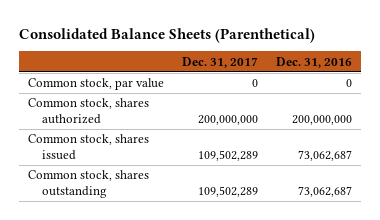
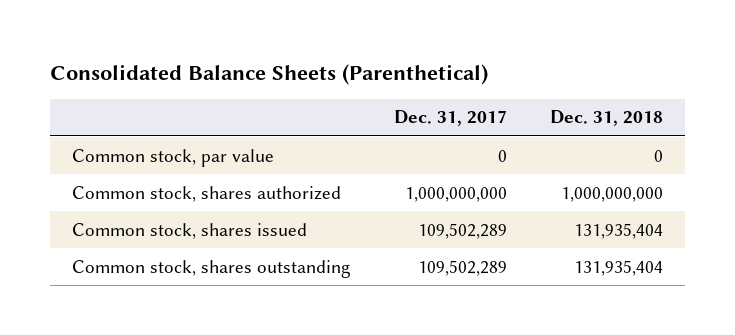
- | Dec. 31, 2017 | Dec. 31, 2016
+ | Dec. 31, 2017 | Dec. 31, 2018
- Common stock, shares authorized | 200,000,000 | 200,000,000
+ Common stock, shares authorized | 1,000,000,000 | 1,000,000,000

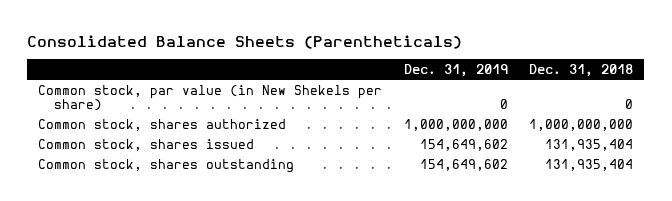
- Consolidated Balance Sheets (Parenthetical)
+ Consolidated Balance Sheets (Parentheticals)
- | Dec. 31, 2017 | Dec. 31, 2018
+ | Dec. 31, 2019 | Dec. 31, 2018
- Common stock, par value | 0 | 0
+ Common stock, par value (in New Shekels per share) | 0 | 0

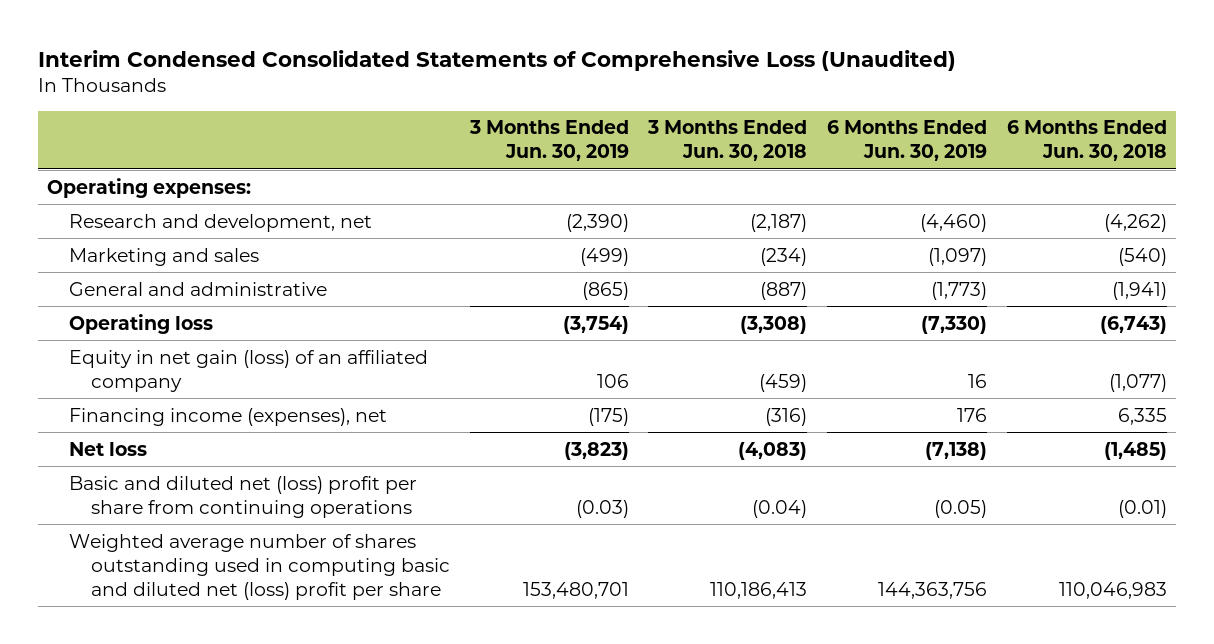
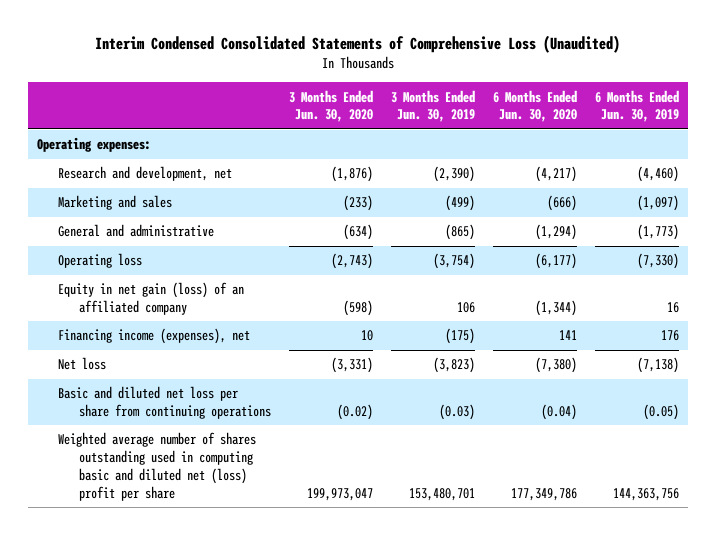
- | 3 Months Ended Jun. 30, 2019 | 3 Months Ended Jun. 30, 2018 | 6 Months Ended Jun. 30, 2019 | 6 Months Ended Jun. 30, 2018
+ | 3 Months Ended Jun. 30, 2020 | 3 Months Ended Jun. 30, 2019 | 6 Months Ended Jun. 30, 2020 | 6 Months Ended Jun. 30, 2019
- Basic and diluted net (loss) profit per share from continuing operations | (0.03) | (0.04) | (0.05) | (0.01)
+ Basic and diluted net loss per share from continuing operations | (0.02) | (0.03) | (0.04) | (0.05)

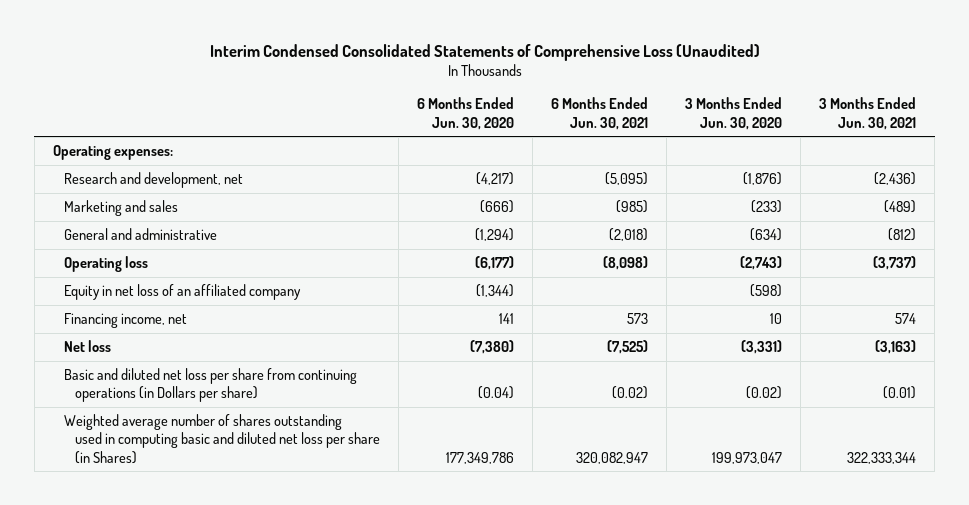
- | 3 Months Ended Jun. 30, 2020 | 3 Months Ended Jun. 30, 2019 | 6 Months Ended Jun. 30, 2020 | 6 Months Ended Jun. 30, 2019
+ | 6 Months Ended Jun. 30, 2020 | 6 Months Ended Jun. 30, 2021 | 3 Months Ended Jun. 30, 2020 | 3 Months Ended Jun. 30, 2021
- Equity in net gain (loss) of an affiliated company | (598) | 106 | (1,344) | 16
- Financing income (expenses), net | 10 | (175) | 141 | 176
+ Equity in net loss of an affiliated company | (1,344) | | (598) |
+ Financing income, net | 141 | 573 | 10 | 574
- Basic and diluted net loss per share from continuing operations | (0.02) | (0.03) | (0.04) | (0.05)
- Weighted average number of shares outstanding used in computing basic and diluted net (loss) profit per share | 199,973,047 | 153,480,701 | 177,349,786 | 144,363,756
+ Basic and diluted net loss per share from continuing operations (in Dollars per share) | (0.04) | (0.02) | (0.02) | (0.01)
+ Weighted average number of shares outstanding used in computing basic and diluted net loss per share (in Shares) | 177,349,786 | 320,082,947 | 199,973,047 | 322,333,344

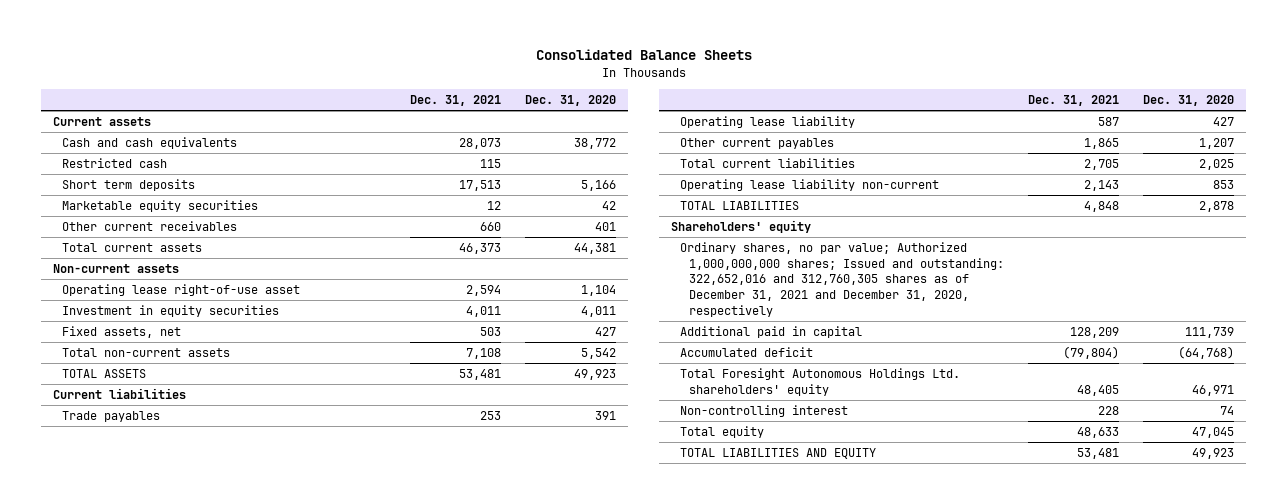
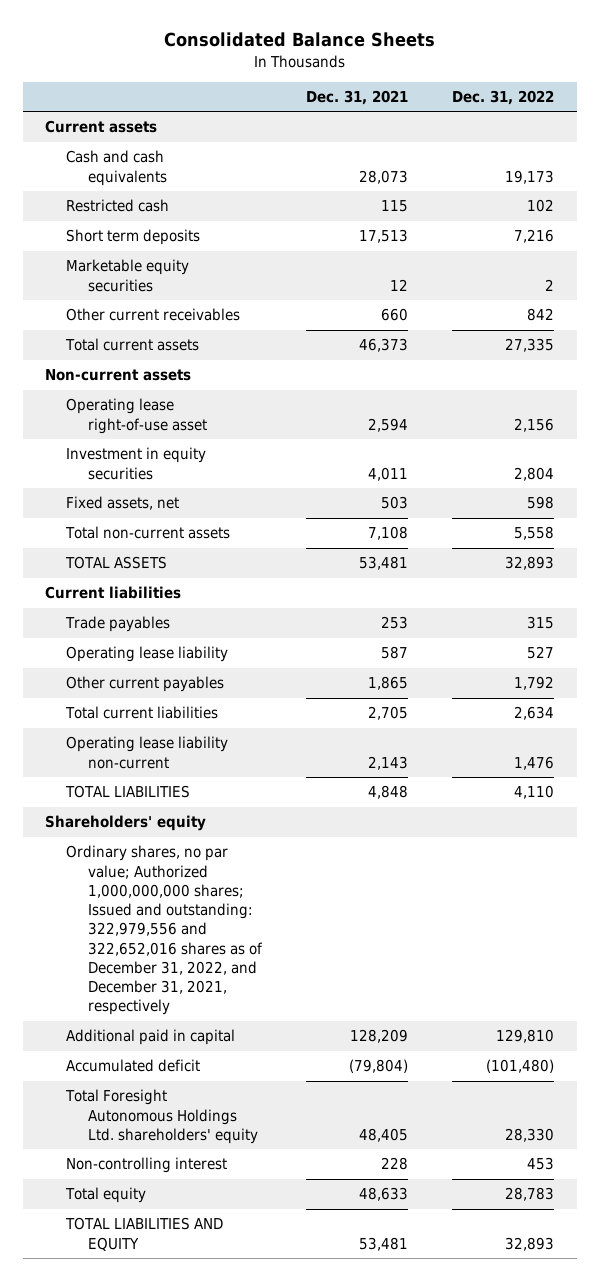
- | Dec. 31, 2021 | Dec. 31, 2020
+ | Dec. 31, 2021 | Dec. 31, 2022
- Ordinary shares, no par value; Authorized 1,000,000,000 shares; Issued and outstanding: 322,652,016 and 312,760,305 shares as of December 31, 2021 and December 31, 2020, respectively
+ Ordinary shares, no par value; Authorized 1,000,000,000 shares; Issued and outstanding: 322,979,556 and 322,652,016 shares as of December 31, 2022, and December 31, 2021, respectively

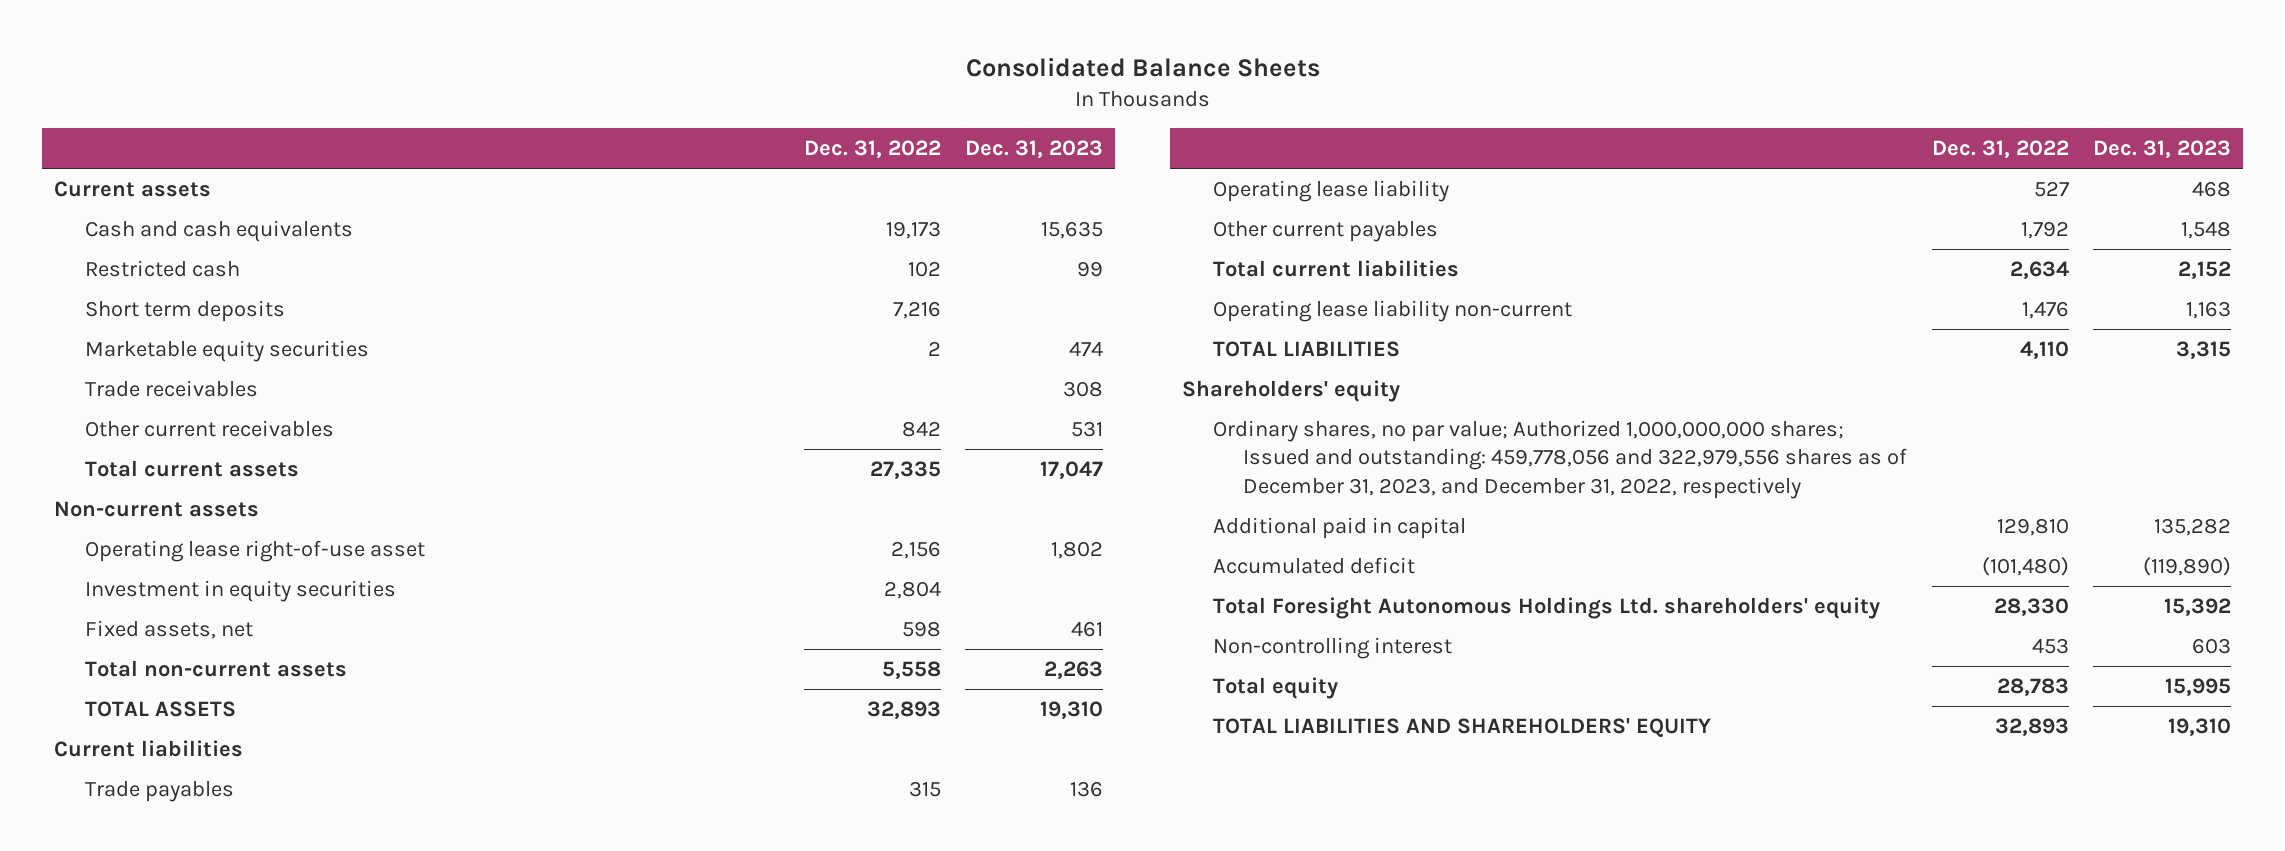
- | Dec. 31, 2021 | Dec. 31, 2022
+ | Dec. 31, 2022 | Dec. 31, 2023
+ Trade receivables | | 308
- Ordinary shares, no par value; Authorized 1,000,000,000 shares; Issued and outstanding: 322,979,556 and 322,652,016 shares as of December 31, 2022, and December 31, 2021, respectively
+ Ordinary shares, no par value; Authorized 1,000,000,000 shares; Issued and outstanding: 459,778,056 and 322,979,556 shares as of December 31, 2023, and December 31, 2022, respectively
- TOTAL LIABILITIES AND EQUITY | 53,481 | 32,893
+ TOTAL LIABILITIES AND SHAREHOLDERS' EQUITY | 32,893 | 19,310

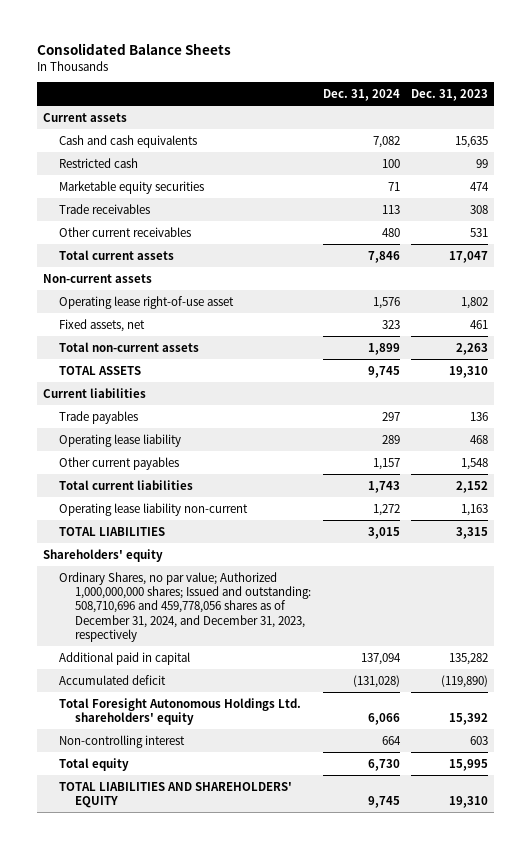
- | Dec. 31, 2022 | Dec. 31, 2023
+ | Dec. 31, 2024 | Dec. 31, 2023
- Short term deposits | 7,216 |
- Investment in equity securities | 2,804 |
- Ordinary shares, no par value; Authorized 1,000,000,000 shares; Issued and outstanding: 459,778,056 and 322,979,556 shares as of December 31, 2023, and December 31, 2022, respectively
+ Ordinary Shares, no par value; Authorized 1,000,000,000 shares; Issued and outstanding: 508,710,696 and 459,778,056 shares as of December 31, 2024, and December 31, 2023, respectively

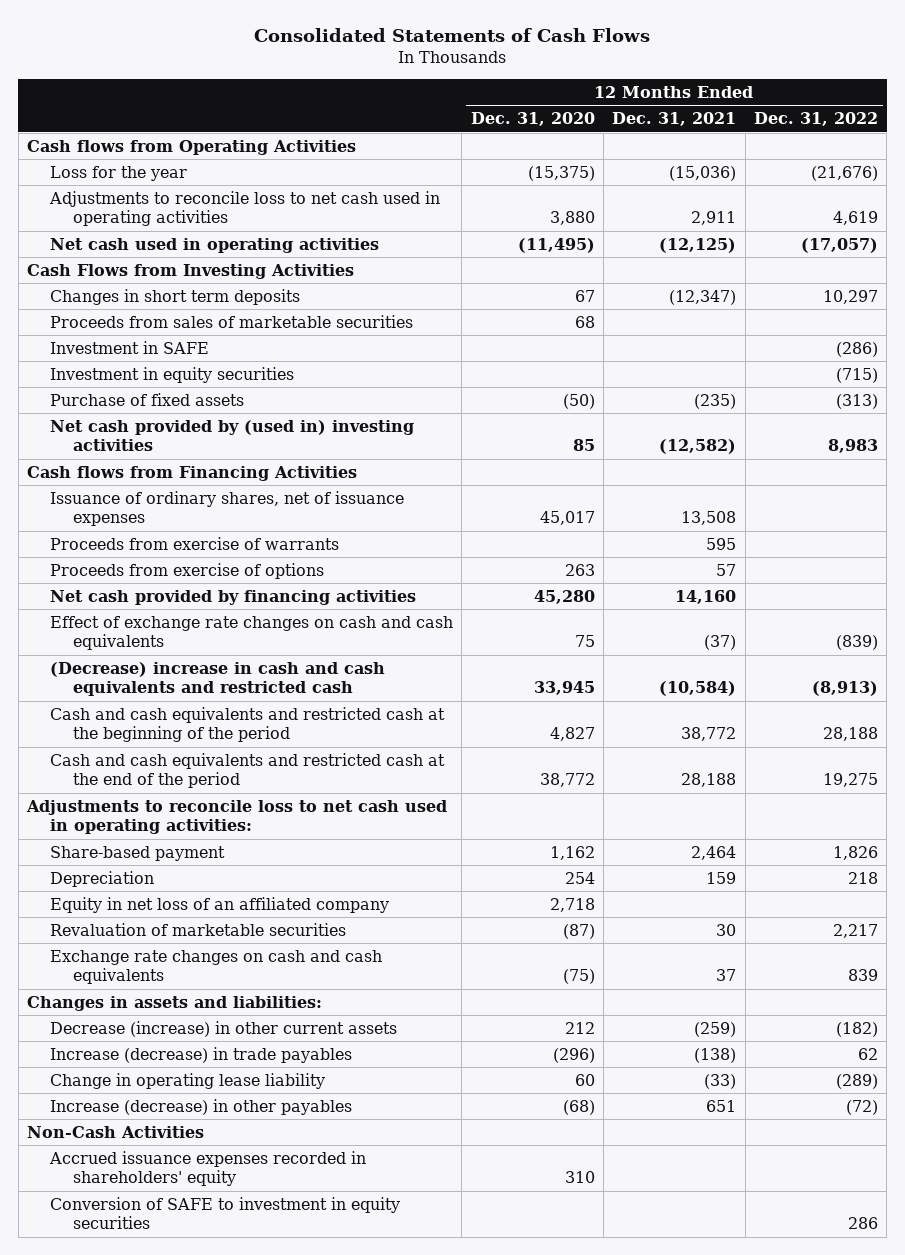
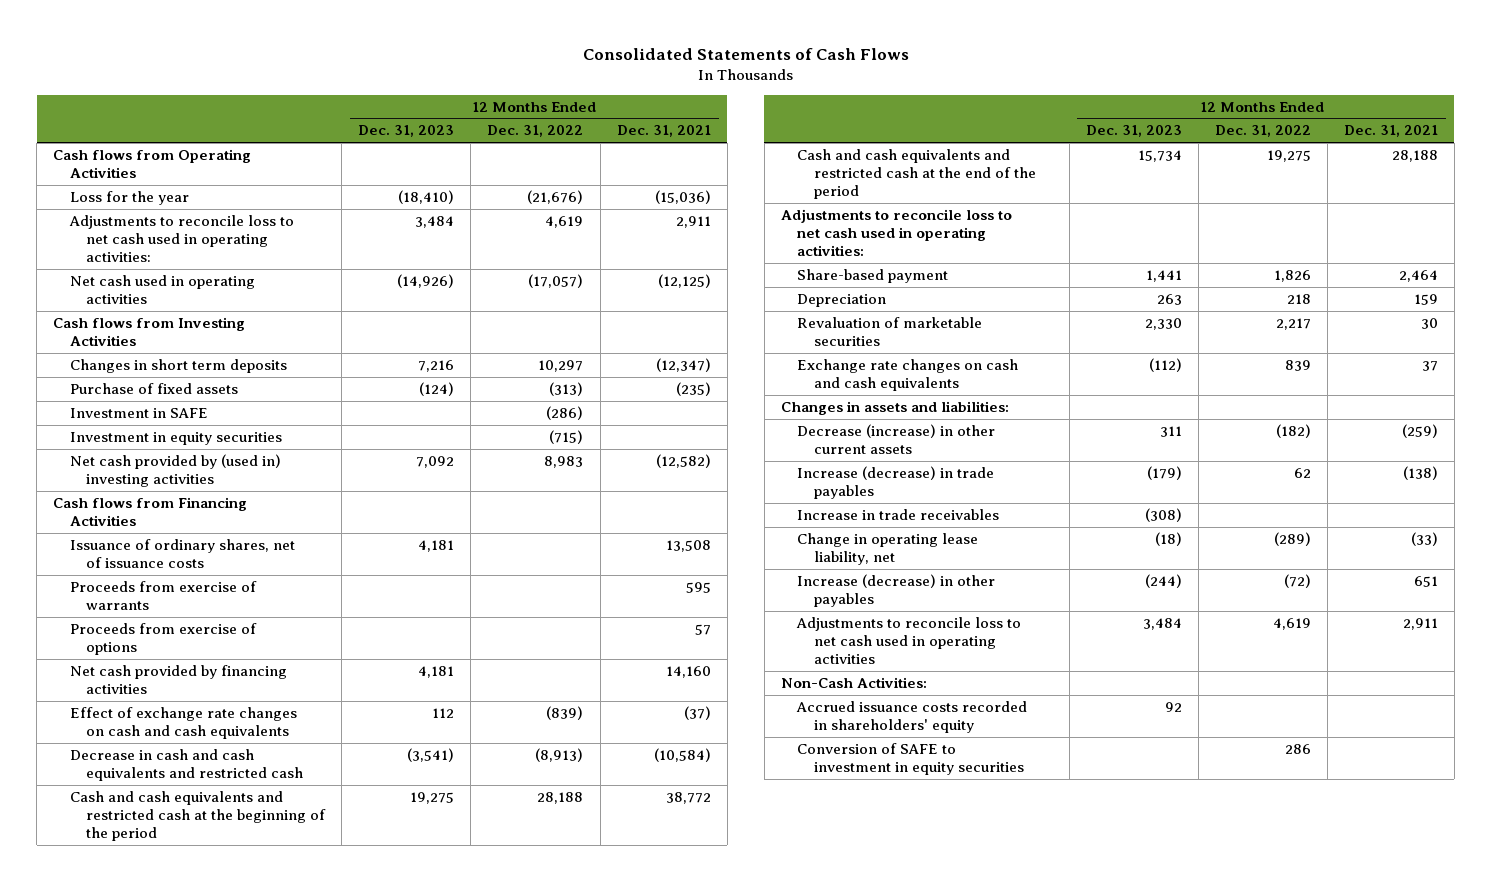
- | 12 Months Ended Dec. 31, 2020 | 12 Months Ended Dec. 31, 2021 | 12 Months Ended Dec. 31, 2022
+ | 12 Months Ended Dec. 31, 2023 | 12 Months Ended Dec. 31, 2022 | 12 Months Ended Dec. 31, 2021
+ Adjustments to reconcile loss to net cash used in operating activities: | 3,484 | 4,619 | 2,911
- Cash Flows from Investing Activities
+ Cash flows from Investing Activities
- Proceeds from sales of marketable securities | 68 | |
moved up: Purchase of fixed assets | (124) | (313) | (235)
- Issuance of ordinary shares, net of issuance expenses | 45,017 | 13,508 |
+ Issuance of ordinary shares, net of issuance costs | 4,181 | | 13,508
- (Decrease) increase in cash and cash equivalents and restricted cash | 33,945 | (10,584) | (8,913)
+ Decrease in cash and cash equivalents and restricted cash | (3,541) | (8,913) | (10,584)
- Equity in net loss of an affiliated company | 2,718 | |
- Change in operating lease liability | 60 | (33) | (289)
+ Increase in trade receivables | (308) | |
+ Change in operating lease liability, net | (18) | (289) | (33)
- Non-Cash Activities
- Accrued issuance expenses recorded in shareholders' equity | 310 | |
moved down: Adjustments to reconcile loss to net cash used in operating activities | 3,484 | 4,619 | 2,911
+ Non-Cash Activities:
+ Accrued issuance costs recorded in shareholders' equity | 92 | |

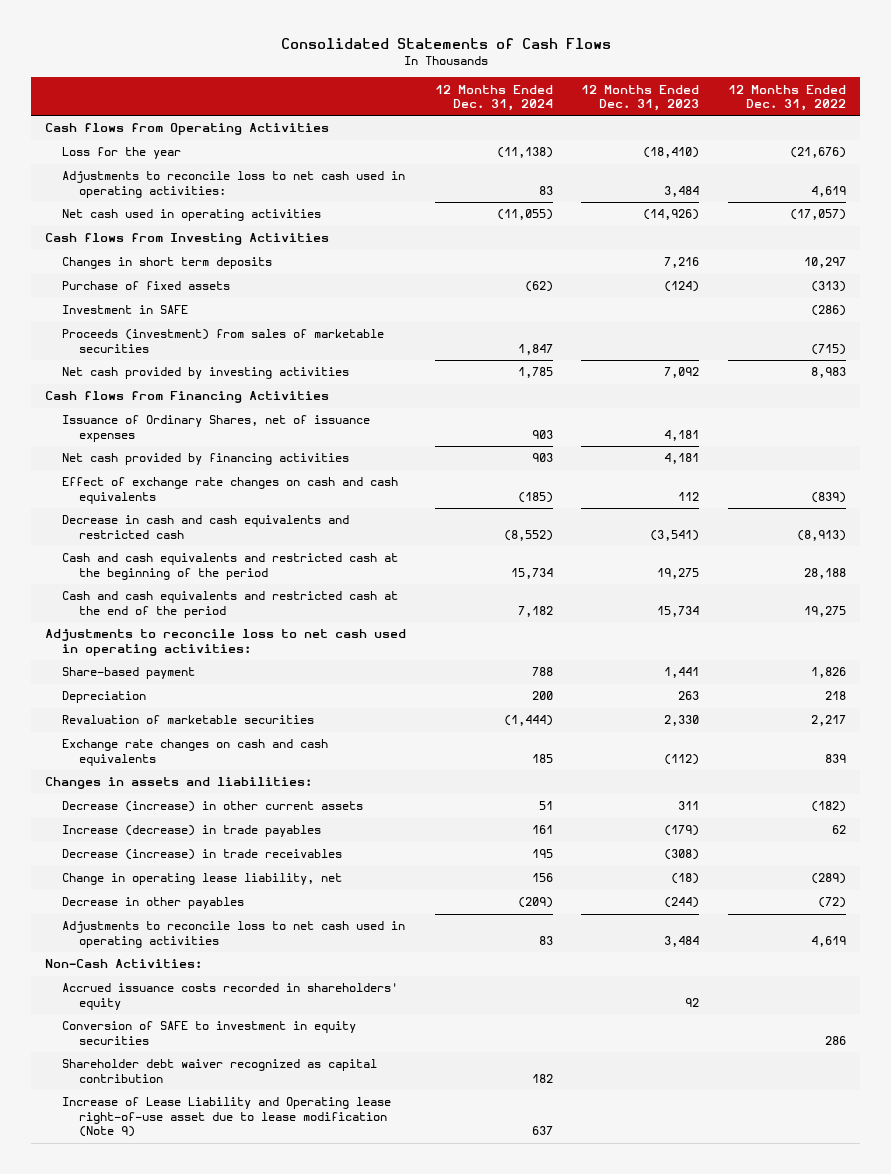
- | 12 Months Ended Dec. 31, 2023 | 12 Months Ended Dec. 31, 2022 | 12 Months Ended Dec. 31, 2021
+ | 12 Months Ended Dec. 31, 2024 | 12 Months Ended Dec. 31, 2023 | 12 Months Ended Dec. 31, 2022
- Investment in equity securities | | (715) |
- Net cash provided by (used in) investing activities | 7,092 | 8,983 | (12,582)
+ Proceeds (investment) from sales of marketable securities | 1,847 | | (715)
+ Net cash provided by investing activities | 1,785 | 7,092 | 8,983
- Issuance of ordinary shares, net of issuance costs | 4,181 | | 13,508
- Proceeds from exercise of warrants | | | 595
- Proceeds from exercise of options | | | 57
+ Issuance of Ordinary Shares, net of issuance expenses | 903 | 4,181 |
- Increase in trade receivables | (308) | |
+ Decrease (increase) in trade receivables | 195 | (308) |
- Increase (decrease) in other payables | (244) | (72) | 651
+ Decrease in other payables | (209) | (244) | (72)
+ Shareholder debt waiver recognized as capital contribution | 182 | |
+ Increase of Lease Liability and Operating lease right-of-use asset due to lease modification (Note 9) | 637 | |

